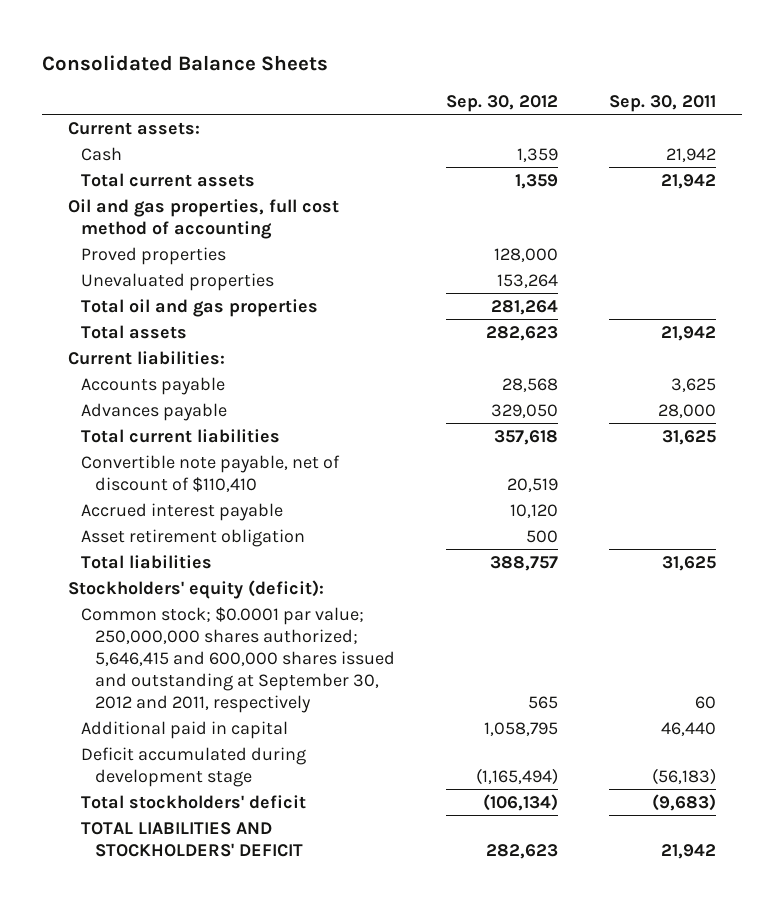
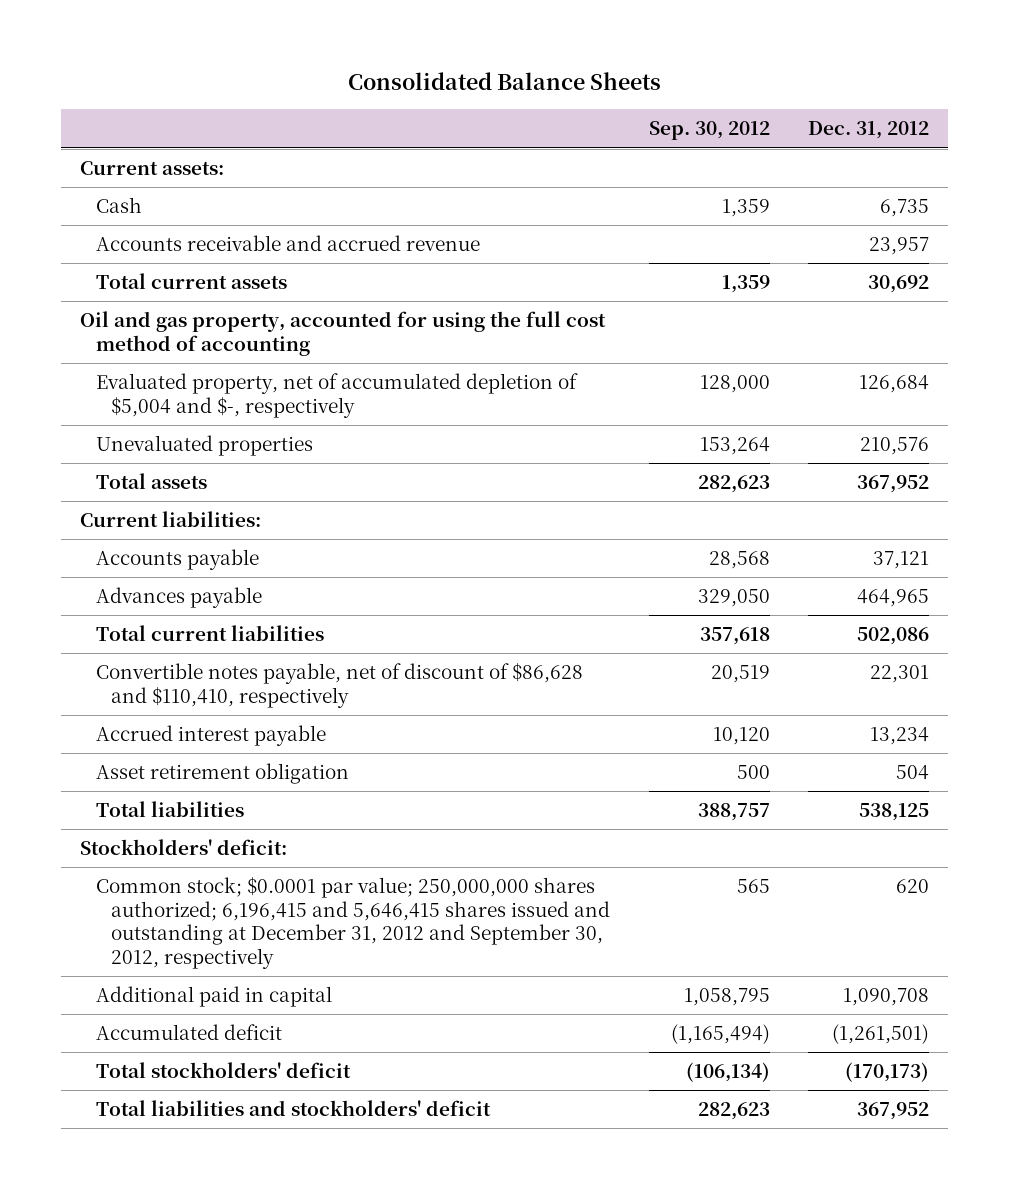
- | Sep. 30, 2012 | Sep. 30, 2011
+ | Sep. 30, 2012 | Dec. 31, 2012
+ Accounts receivable and accrued revenue | | 23,957
- Oil and gas properties, full cost method of accounting
- Proved properties | 128,000 |
+ Oil and gas property, accounted for using the full cost method of accounting
+ Evaluated property, net of accumulated depletion of $5,004 and $-, respectively | 128,000 | 126,684
- Total oil and gas properties | 281,264 |
- Convertible note payable, net of discount of $110,410 | 20,519 |
+ Convertible notes payable, net of discount of $86,628 and $110,410, respectively | 20,519 | 22,301
- Stockholders' equity (deficit):
- Common stock; $0.0001 par value; 250,000,000 shares authorized; 5,646,415 and 600,000 shares issued and outstanding at September 30, 2012 and 2011, respectively | 565 | 60
+ Stockholders' deficit:
+ Common stock; $0.0001 par value; 250,000,000 shares authorized; 6,196,415 and 5,646,415 shares issued and outstanding at December 31, 2012 and September 30, 2012, respectively | 565 | 620
- Deficit accumulated during development stage | (1,165,494) | (56,183)
+ Accumulated deficit | (1,165,494) | (1,261,501)
- TOTAL LIABILITIES AND STOCKHOLDERS' DEFICIT | 282,623 | 21,942
+ Total liabilities and stockholders' deficit | 282,623 | 367,952

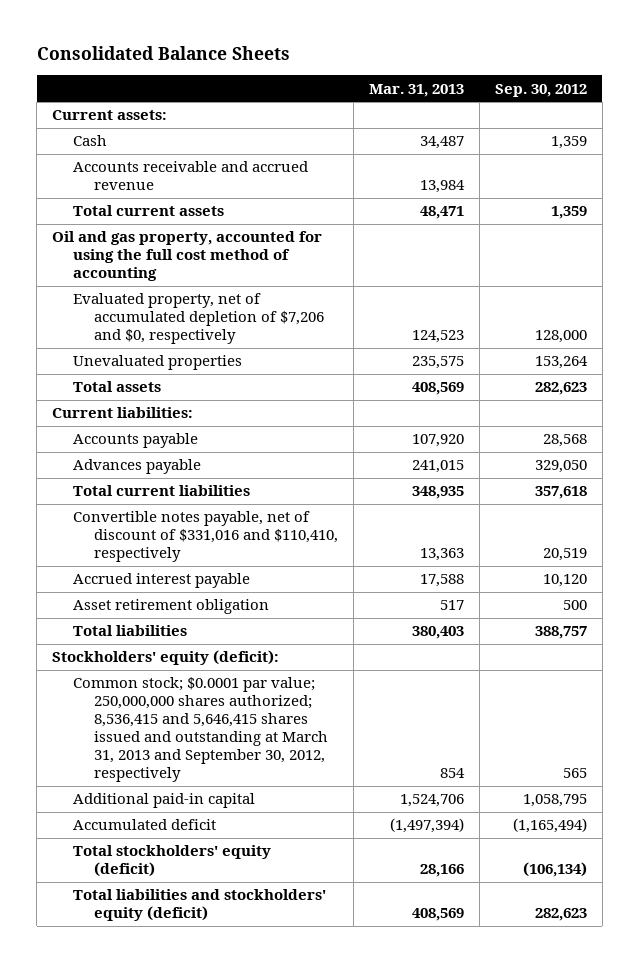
- | Sep. 30, 2012 | Dec. 31, 2012
+ | Mar. 31, 2013 | Sep. 30, 2012
- Evaluated property, net of accumulated depletion of $5,004 and $-, respectively | 128,000 | 126,684
+ Evaluated property, net of accumulated depletion of $7,206 and $0, respectively | 124,523 | 128,000
- Convertible notes payable, net of discount of $86,628 and $110,410, respectively | 20,519 | 22,301
+ Convertible notes payable, net of discount of $331,016 and $110,410, respectively | 13,363 | 20,519
- Stockholders' deficit:
- Common stock; $0.0001 par value; 250,000,000 shares authorized; 6,196,415 and 5,646,415 shares issued and outstanding at December 31, 2012 and September 30, 2012, respectively | 565 | 620
- Additional paid in capital | 1,058,795 | 1,090,708
+ Stockholders' equity (deficit):
+ Common stock; $0.0001 par value; 250,000,000 shares authorized; 8,536,415 and 5,646,415 shares issued and outstanding at March 31, 2013 and September 30, 2012, respectively | 854 | 565
+ Additional paid-in capital | 1,524,706 | 1,058,795
- Total stockholders' deficit | (106,134) | (170,173)
- Total liabilities and stockholders' deficit | 282,623 | 367,952
+ Total stockholders' equity (deficit) | 28,166 | (106,134)
+ Total liabilities and stockholders' equity (deficit) | 408,569 | 282,623

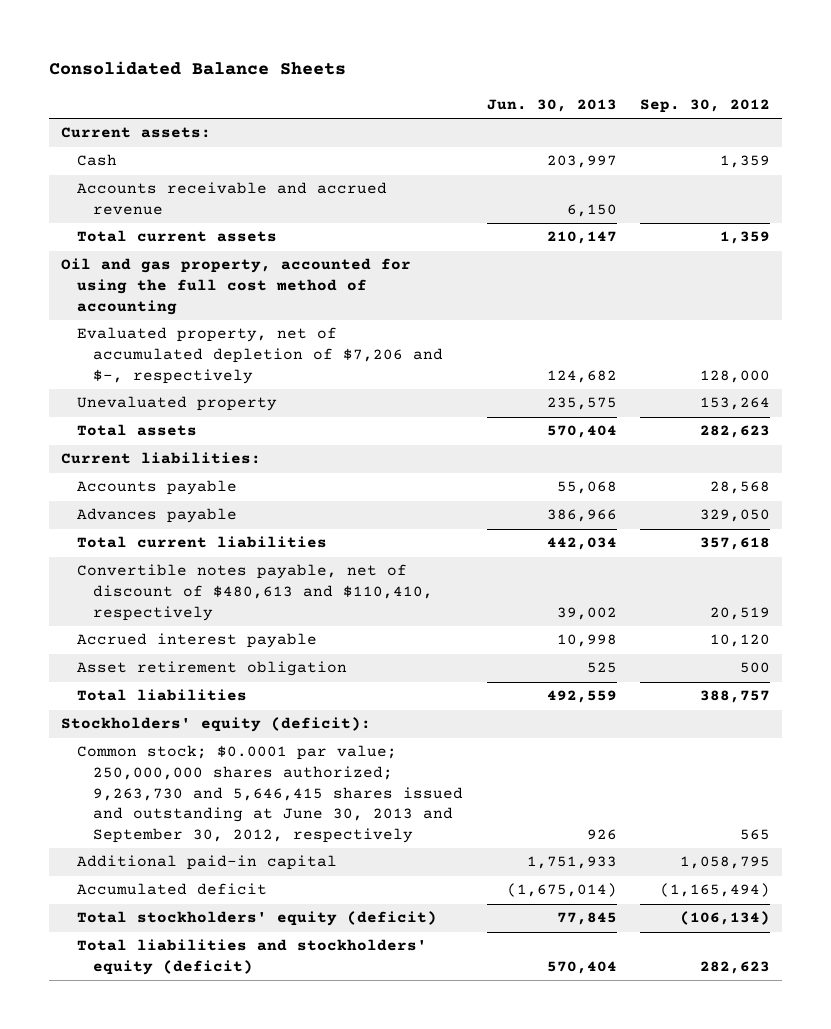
- | Mar. 31, 2013 | Sep. 30, 2012
+ | Jun. 30, 2013 | Sep. 30, 2012
- Evaluated property, net of accumulated depletion of $7,206 and $0, respectively | 124,523 | 128,000
- Unevaluated properties | 235,575 | 153,264
+ Evaluated property, net of accumulated depletion of $7,206 and $-, respectively | 124,682 | 128,000
+ Unevaluated property | 235,575 | 153,264
- Convertible notes payable, net of discount of $331,016 and $110,410, respectively | 13,363 | 20,519
+ Convertible notes payable, net of discount of $480,613 and $110,410, respectively | 39,002 | 20,519
- Common stock; $0.0001 par value; 250,000,000 shares authorized; 8,536,415 and 5,646,415 shares issued and outstanding at March 31, 2013 and September 30, 2012, respectively | 854 | 565
+ Common stock; $0.0001 par value; 250,000,000 shares authorized; 9,263,730 and 5,646,415 shares issued and outstanding at June 30, 2013 and September 30, 2012, respectively | 926 | 565

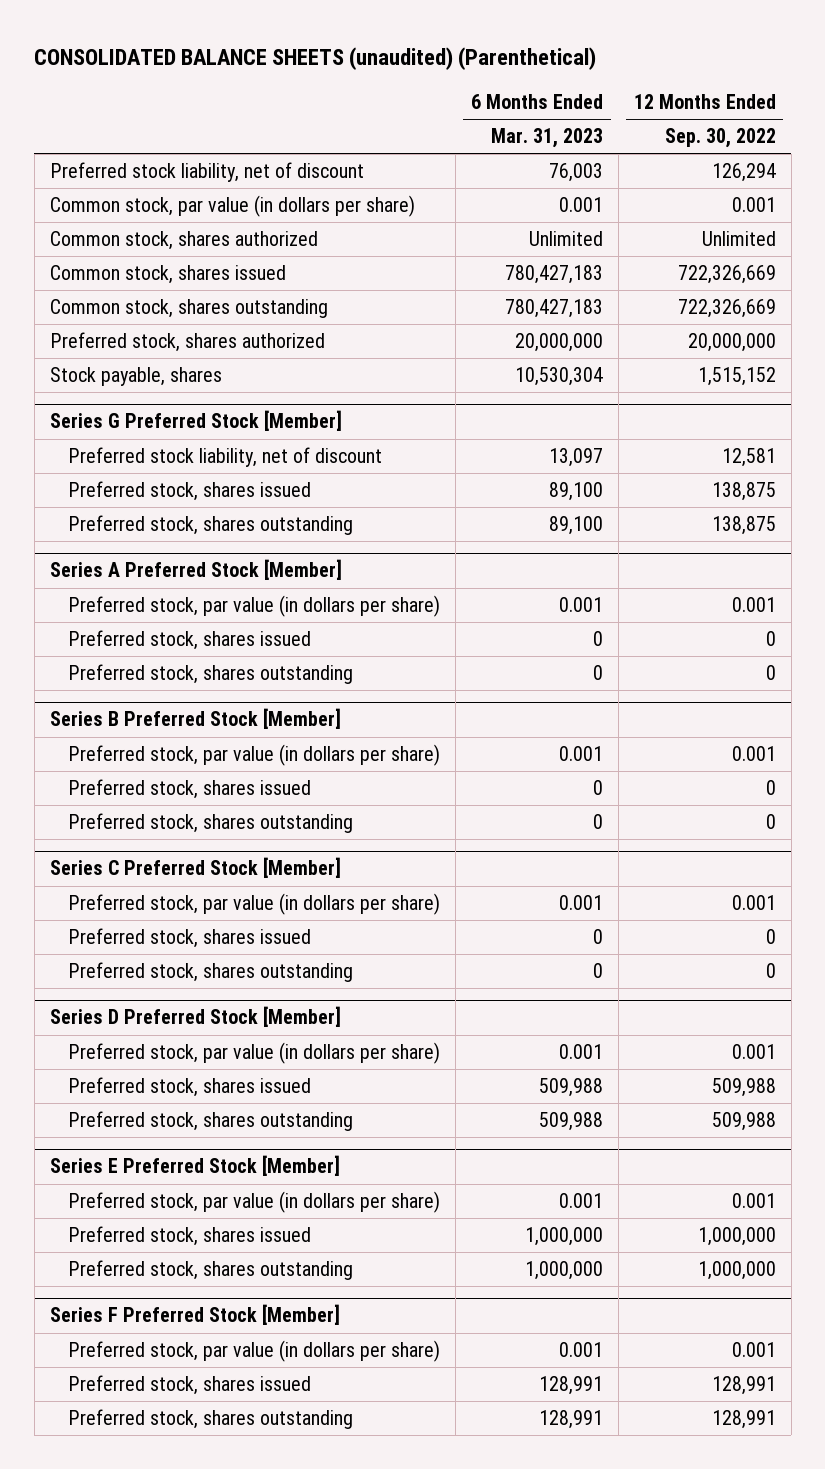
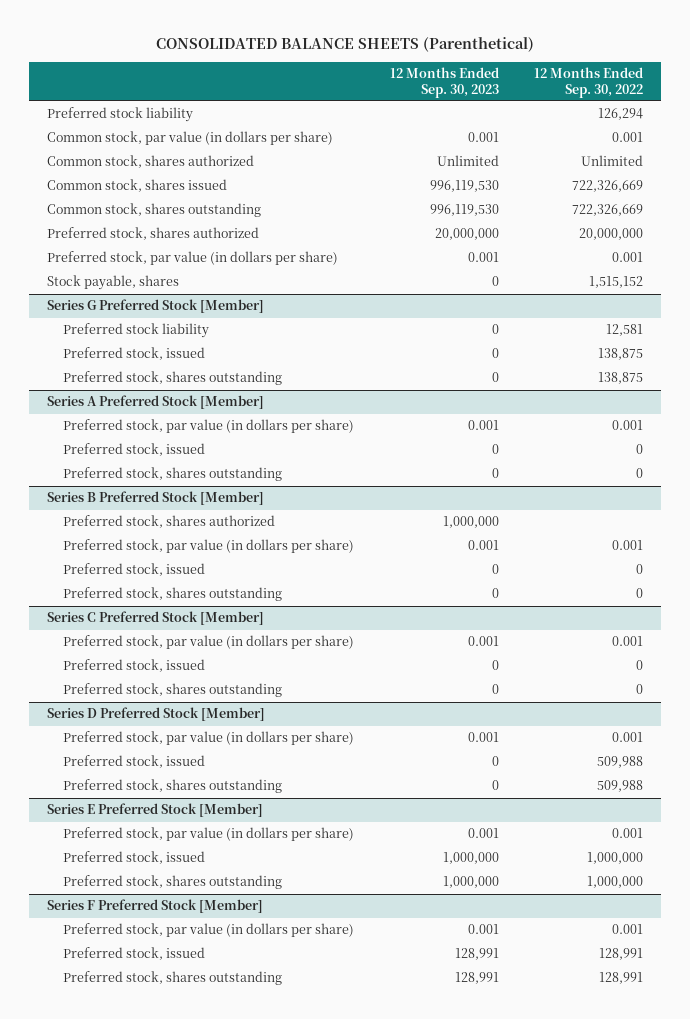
- CONSOLIDATED BALANCE SHEETS (unaudited) (Parenthetical)
+ CONSOLIDATED BALANCE SHEETS (Parenthetical)
- | 6 Months Ended Mar. 31, 2023 | 12 Months Ended Sep. 30, 2022
+ | 12 Months Ended Sep. 30, 2023 | 12 Months Ended Sep. 30, 2022
- Preferred stock liability, net of discount | 76,003 | 126,294
+ Preferred stock liability | | 126,294
+ Preferred stock, par value (in dollars per share) | 0.001 | 0.001
@ Series G Preferred Stock [Member]
- Preferred stock liability, net of discount | 13,097 | 12,581
- Preferred stock, shares issued | 89,100 | 138,875
+ Preferred stock liability | 0 | 12,581
+ Preferred stock, issued | 0 | 138,875
@ Series A Preferred Stock [Member]
- Preferred stock, shares issued | 0 | 0
+ Preferred stock, issued | 0 | 0
@ Series B Preferred Stock [Member]
+ Preferred stock, shares authorized | 1,000,000 |
- Preferred stock, shares issued | 0 | 0
+ Preferred stock, issued | 0 | 0
@ Series C Preferred Stock [Member]
- Preferred stock, shares issued | 0 | 0
+ Preferred stock, issued | 0 | 0
@ Series D Preferred Stock [Member]
- Preferred stock, shares issued | 509,988 | 509,988
+ Preferred stock, issued | 0 | 509,988
@ Series E Preferred Stock [Member]
- Preferred stock, shares issued | 1,000,000 | 1,000,000
+ Preferred stock, issued | 1,000,000 | 1,000,000
@ Series F Preferred Stock [Member]
- Preferred stock, shares issued | 128,991 | 128,991
+ Preferred stock, issued | 128,991 | 128,991

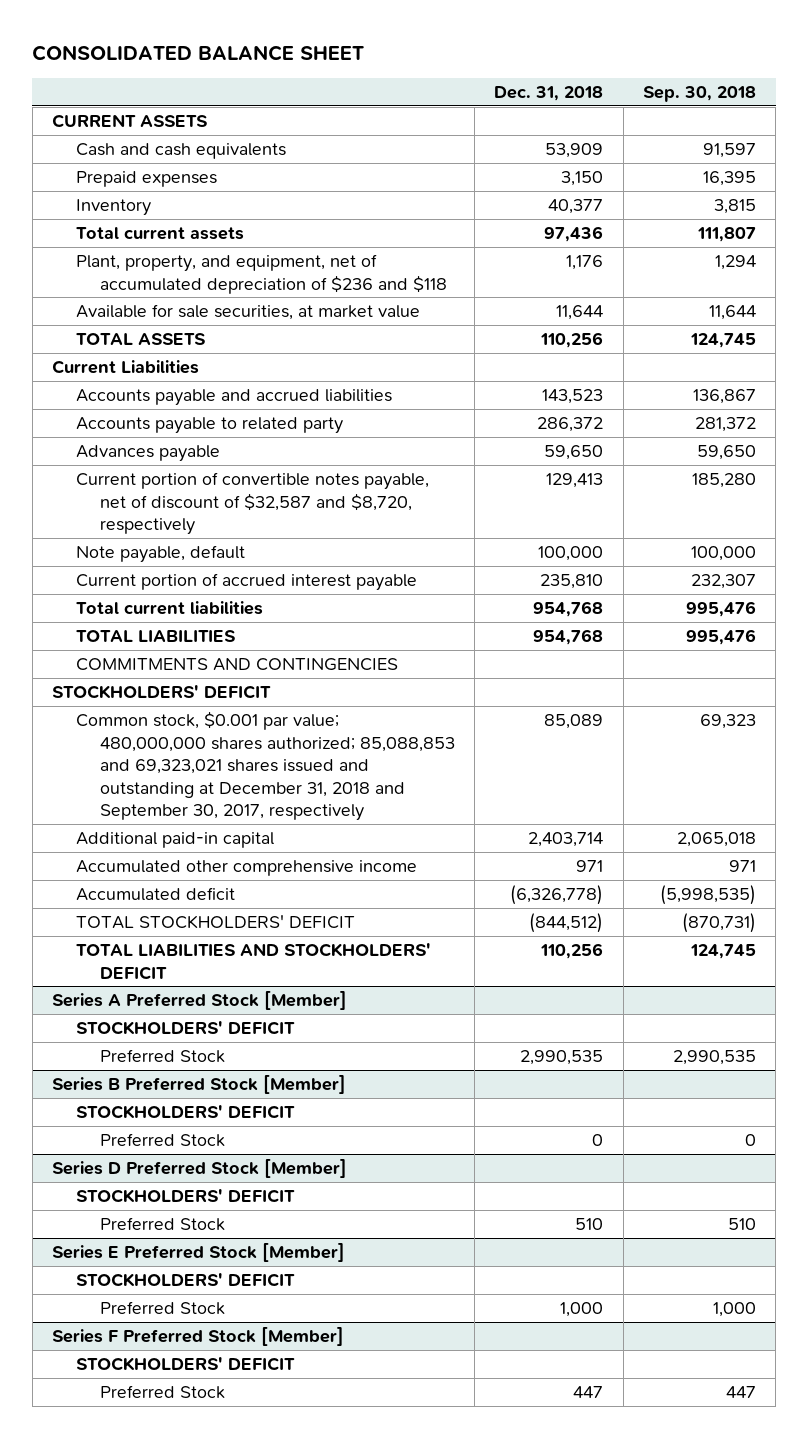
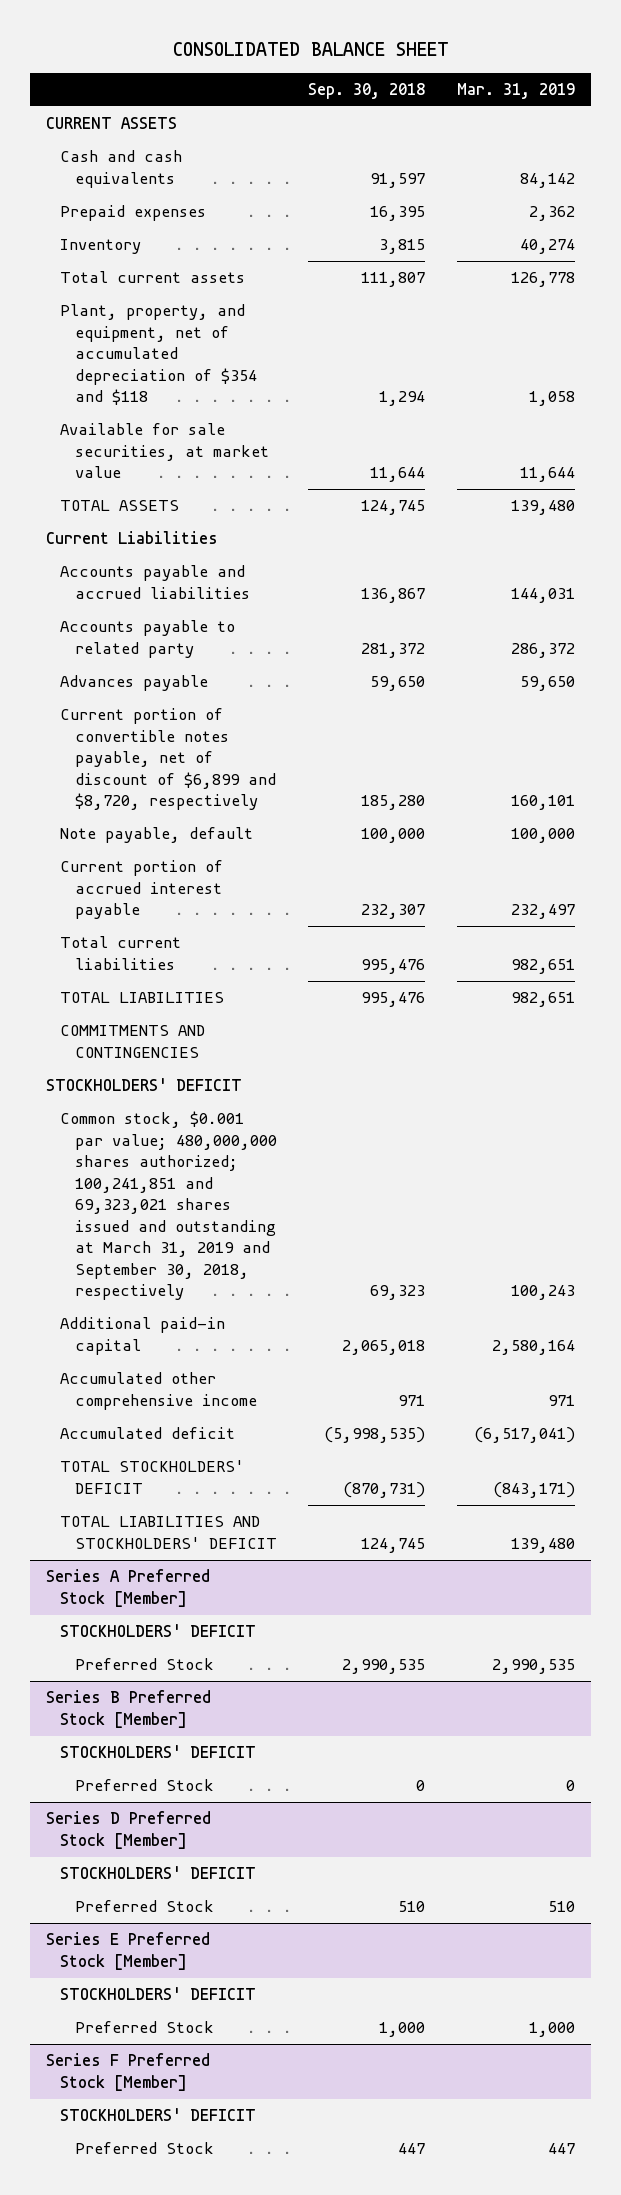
- | Dec. 31, 2018 | Sep. 30, 2018
+ | Sep. 30, 2018 | Mar. 31, 2019
- Plant, property, and equipment, net of accumulated depreciation of $236 and $118 | 1,176 | 1,294
+ Plant, property, and equipment, net of accumulated depreciation of $354 and $118 | 1,294 | 1,058
- Current portion of convertible notes payable, net of discount of $32,587 and $8,720, respectively | 129,413 | 185,280
+ Current portion of convertible notes payable, net of discount of $6,899 and $8,720, respectively | 185,280 | 160,101
- Common stock, $0.001 par value; 480,000,000 shares authorized; 85,088,853 and 69,323,021 shares issued and outstanding at December 31, 2018 and September 30, 2017, respectively | 85,089 | 69,323
+ Common stock, $0.001 par value; 480,000,000 shares authorized; 100,241,851 and 69,323,021 shares issued and outstanding at March 31, 2019 and September 30, 2018, respectively | 69,323 | 100,243

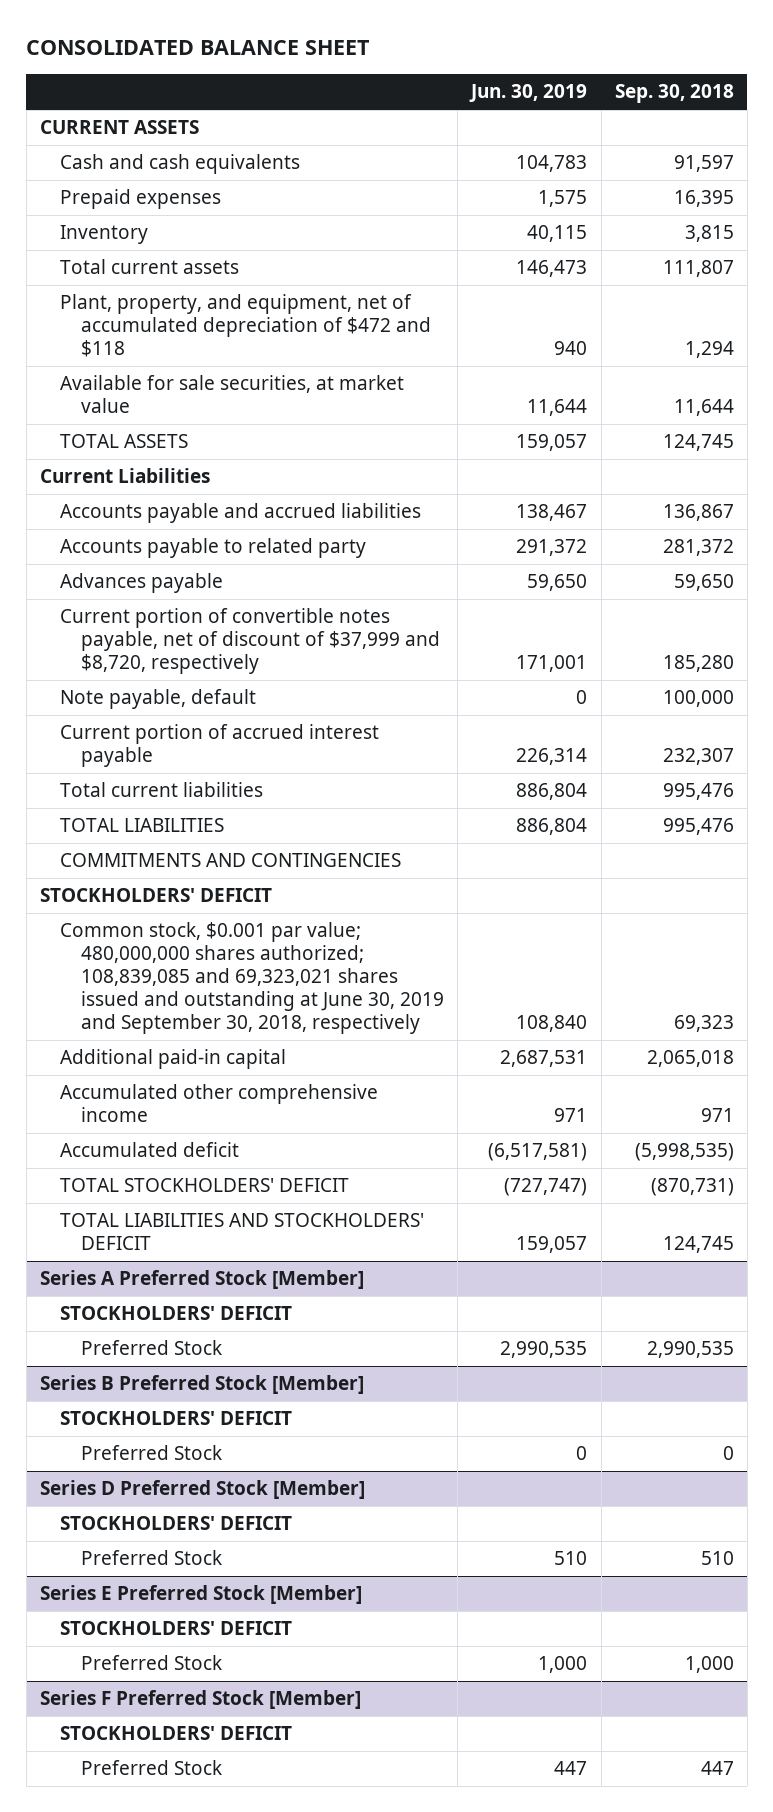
- | Sep. 30, 2018 | Mar. 31, 2019
+ | Jun. 30, 2019 | Sep. 30, 2018
- Plant, property, and equipment, net of accumulated depreciation of $354 and $118 | 1,294 | 1,058
+ Plant, property, and equipment, net of accumulated depreciation of $472 and $118 | 940 | 1,294
- Current portion of convertible notes payable, net of discount of $6,899 and $8,720, respectively | 185,280 | 160,101
+ Current portion of convertible notes payable, net of discount of $37,999 and $8,720, respectively | 171,001 | 185,280
- Common stock, $0.001 par value; 480,000,000 shares authorized; 100,241,851 and 69,323,021 shares issued and outstanding at March 31, 2019 and September 30, 2018, respectively | 69,323 | 100,243
+ Common stock, $0.001 par value; 480,000,000 shares authorized; 108,839,085 and 69,323,021 shares issued and outstanding at June 30, 2019 and September 30, 2018, respectively | 108,840 | 69,323

